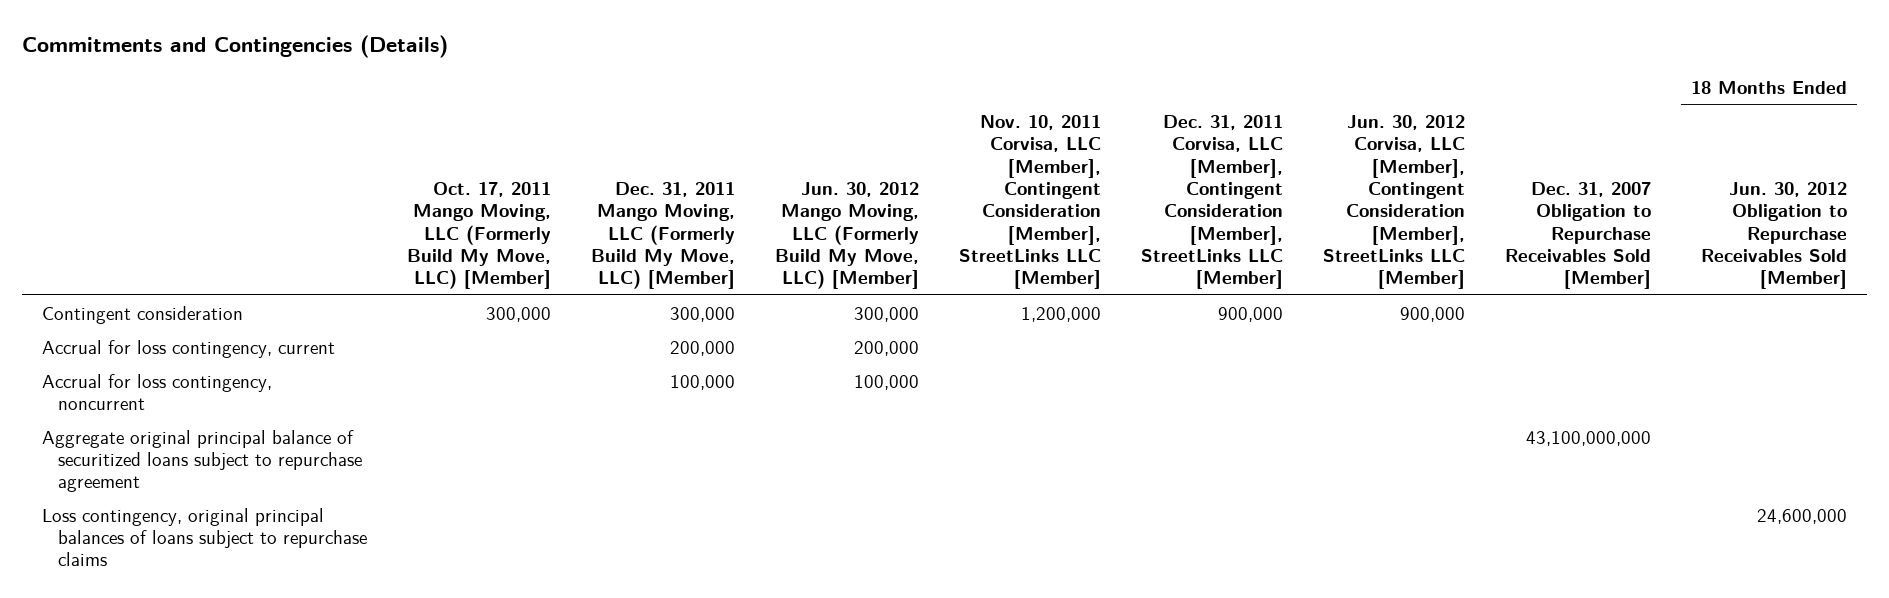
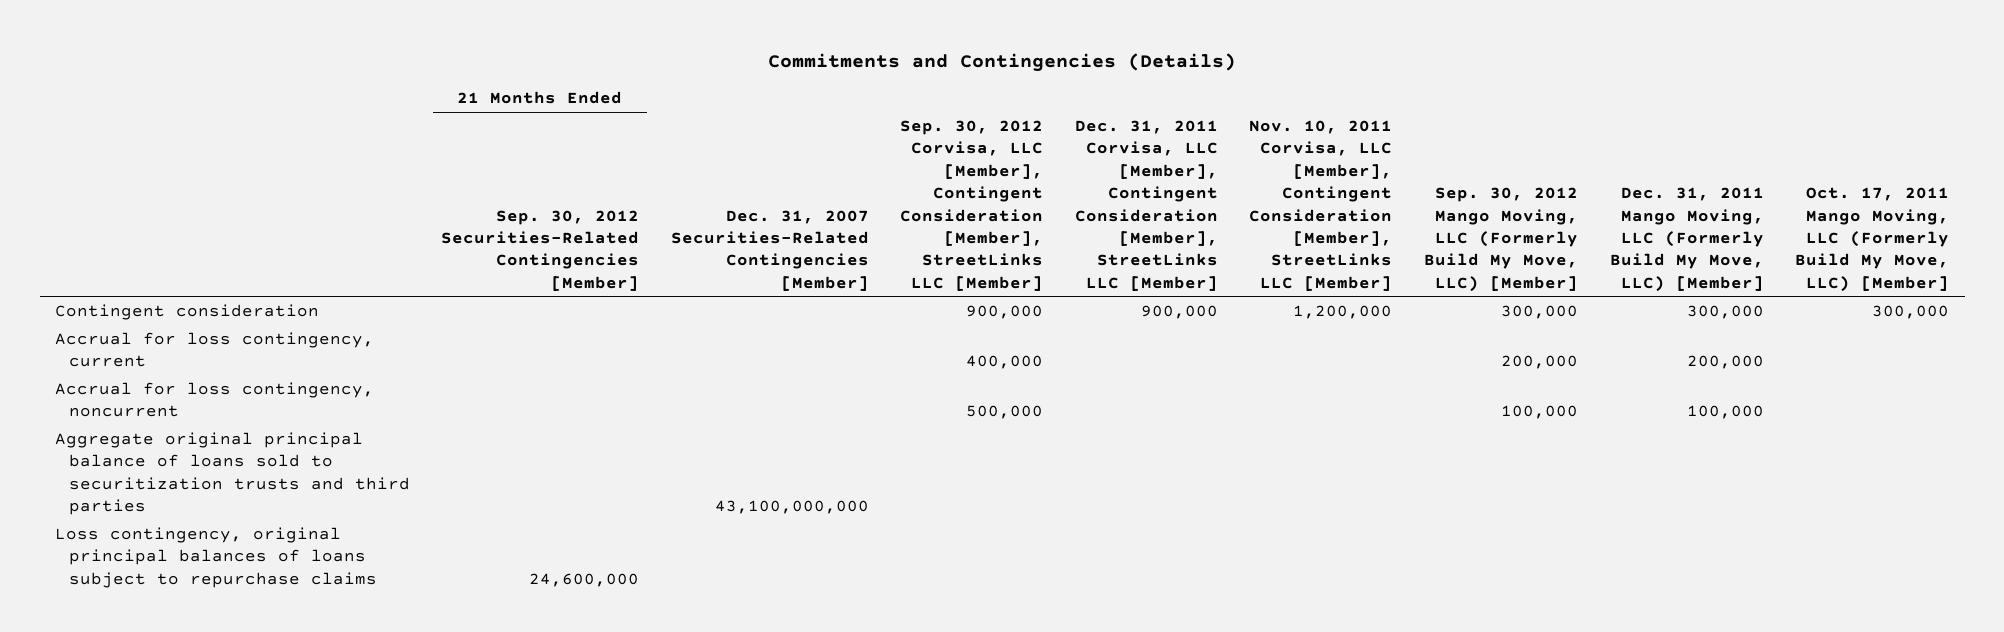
- | Oct. 17, 2011 Mango Moving, LLC (Formerly Build My Move, LLC) [Member] | Dec. 31, 2011 Mango Moving, LLC (Formerly Build My Move, LLC) [Member] | Jun. 30, 2012 Mango Moving, LLC (Formerly Build My Move, LLC) [Member] | Nov. 10, 2011 Corvisa, LLC [Member], Contingent Consideration [Member], StreetLinks LLC [Member] | Dec. 31, 2011 Corvisa, LLC [Member], Contingent Consideration [Member], StreetLinks LLC [Member] | Jun. 30, 2012 Corvisa, LLC [Member], Contingent Consideration [Member], StreetLinks LLC [Member] | Dec. 31, 2007 Obligation to Repurchase Receivables Sold [Member] | 18 Months Ended Jun. 30, 2012 Obligation to Repurchase Receivables Sold [Member]
+ | 21 Months Ended Sep. 30, 2012 Securities-Related Contingencies [Member] | Dec. 31, 2007 Securities-Related Contingencies [Member] | Sep. 30, 2012 Corvisa, LLC [Member], Contingent Consideration [Member], StreetLinks LLC [Member] | Dec. 31, 2011 Corvisa, LLC [Member], Contingent Consideration [Member], StreetLinks LLC [Member] | Nov. 10, 2011 Corvisa, LLC [Member], Contingent Consideration [Member], StreetLinks LLC [Member] | Sep. 30, 2012 Mango Moving, LLC (Formerly Build My Move, LLC) [Member] | Dec. 31, 2011 Mango Moving, LLC (Formerly Build My Move, LLC) [Member] | Oct. 17, 2011 Mango Moving, LLC (Formerly Build My Move, LLC) [Member]
- Aggregate original principal balance of securitized loans subject to repurchase agreement | | | | | | | 43,100,000,000 |
+ Aggregate original principal balance of loans sold to securitization trusts and third parties | | 43,100,000,000 | | | | | |

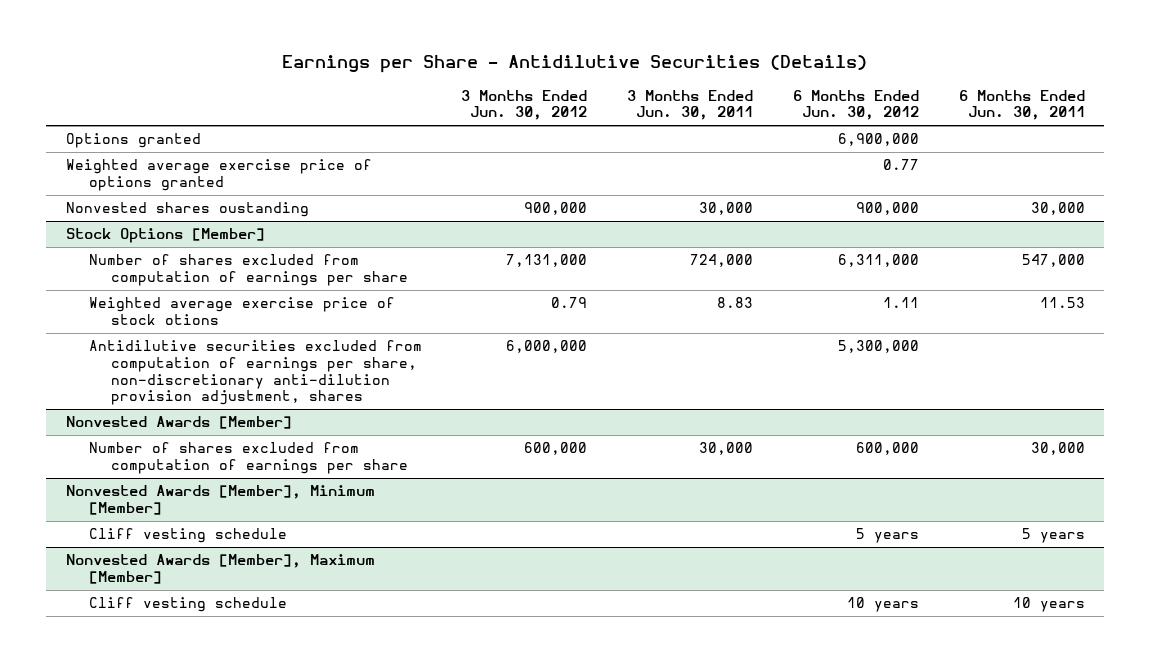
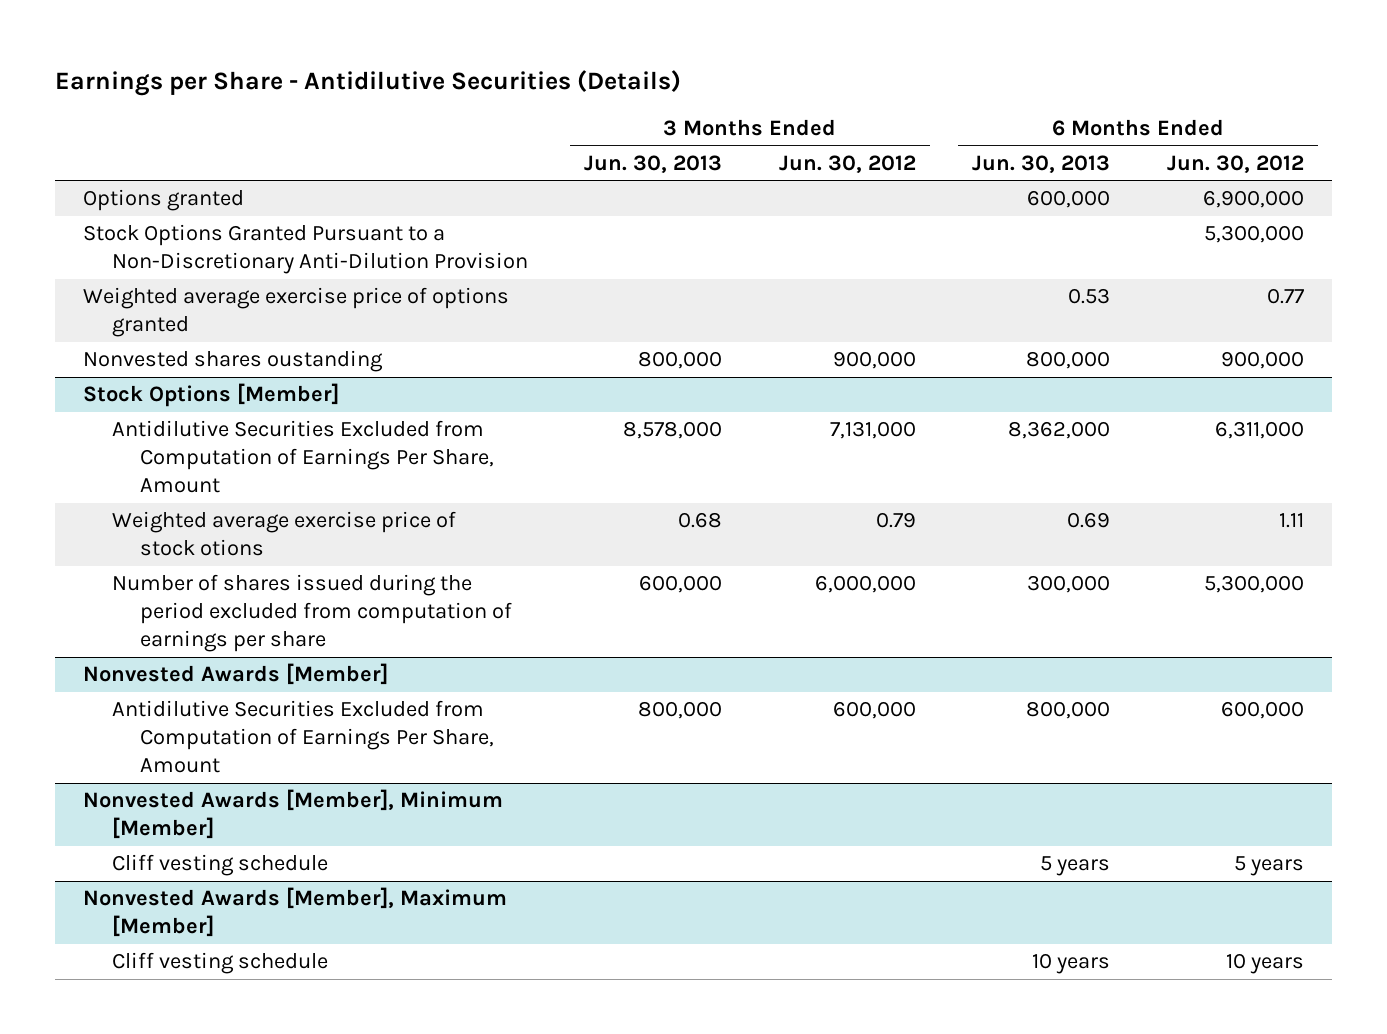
- | 3 Months Ended Jun. 30, 2012 | 3 Months Ended Jun. 30, 2011 | 6 Months Ended Jun. 30, 2012 | 6 Months Ended Jun. 30, 2011
+ | 3 Months Ended Jun. 30, 2013 | 3 Months Ended Jun. 30, 2012 | 6 Months Ended Jun. 30, 2013 | 6 Months Ended Jun. 30, 2012
+ Stock Options Granted Pursuant to a Non-Discretionary Anti-Dilution Provision | | | | 5,300,000
@ Stock Options [Member]
- Number of shares excluded from computation of earnings per share | 7,131,000 | 724,000 | 6,311,000 | 547,000
+ Antidilutive Securities Excluded from Computation of Earnings Per Share, Amount | 8,578,000 | 7,131,000 | 8,362,000 | 6,311,000
- Antidilutive securities excluded from computation of earnings per share, non-discretionary anti-dilution provision adjustment, shares | 6,000,000 | | 5,300,000 |
+ Number of shares issued during the period excluded from computation of earnings per share | 600,000 | 6,000,000 | 300,000 | 5,300,000
@ Nonvested Awards [Member]
- Number of shares excluded from computation of earnings per share | 600,000 | 30,000 | 600,000 | 30,000
+ Antidilutive Securities Excluded from Computation of Earnings Per Share, Amount | 800,000 | 600,000 | 800,000 | 600,000

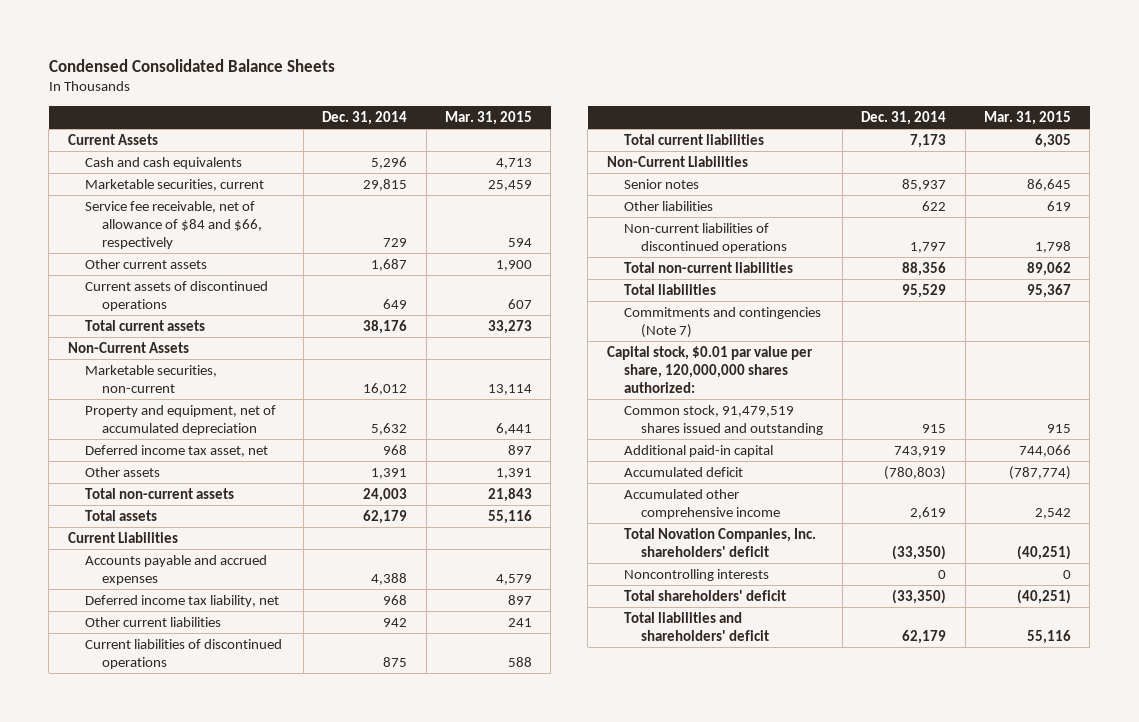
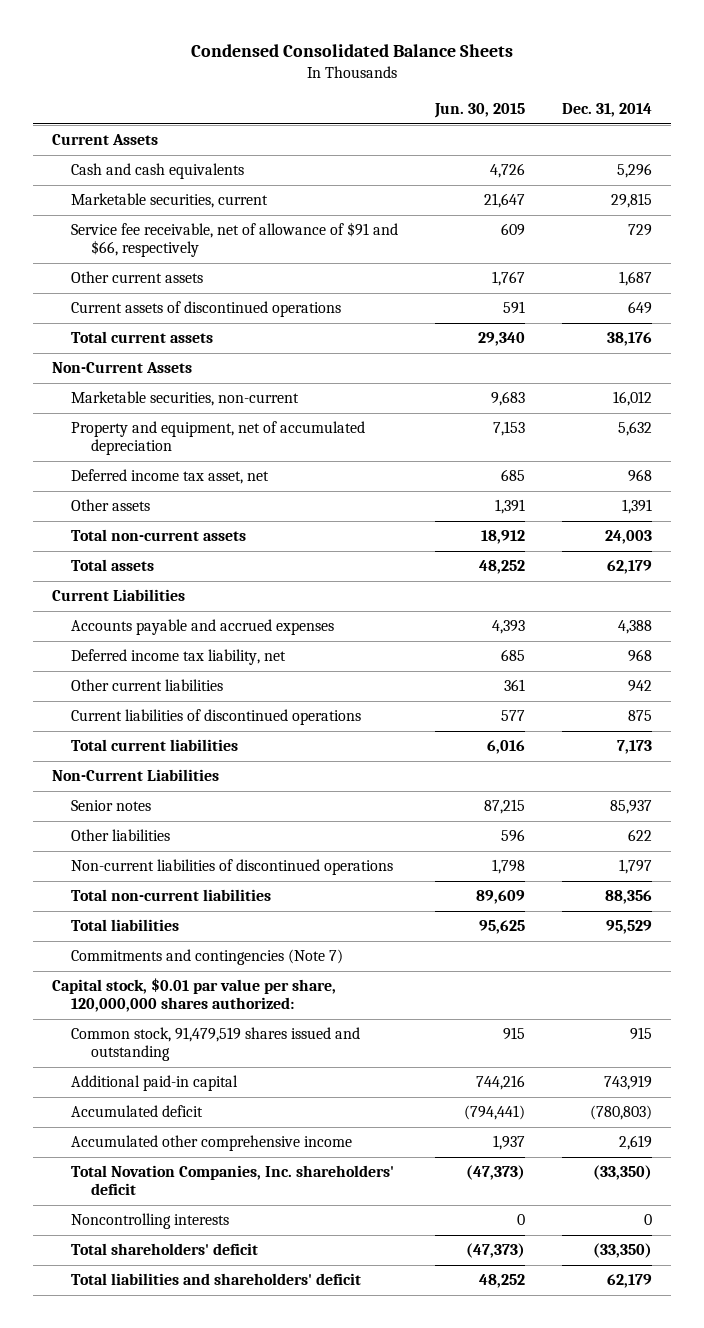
- | Dec. 31, 2014 | Mar. 31, 2015
+ | Jun. 30, 2015 | Dec. 31, 2014
- Service fee receivable, net of allowance of $84 and $66, respectively | 729 | 594
+ Service fee receivable, net of allowance of $91 and $66, respectively | 609 | 729

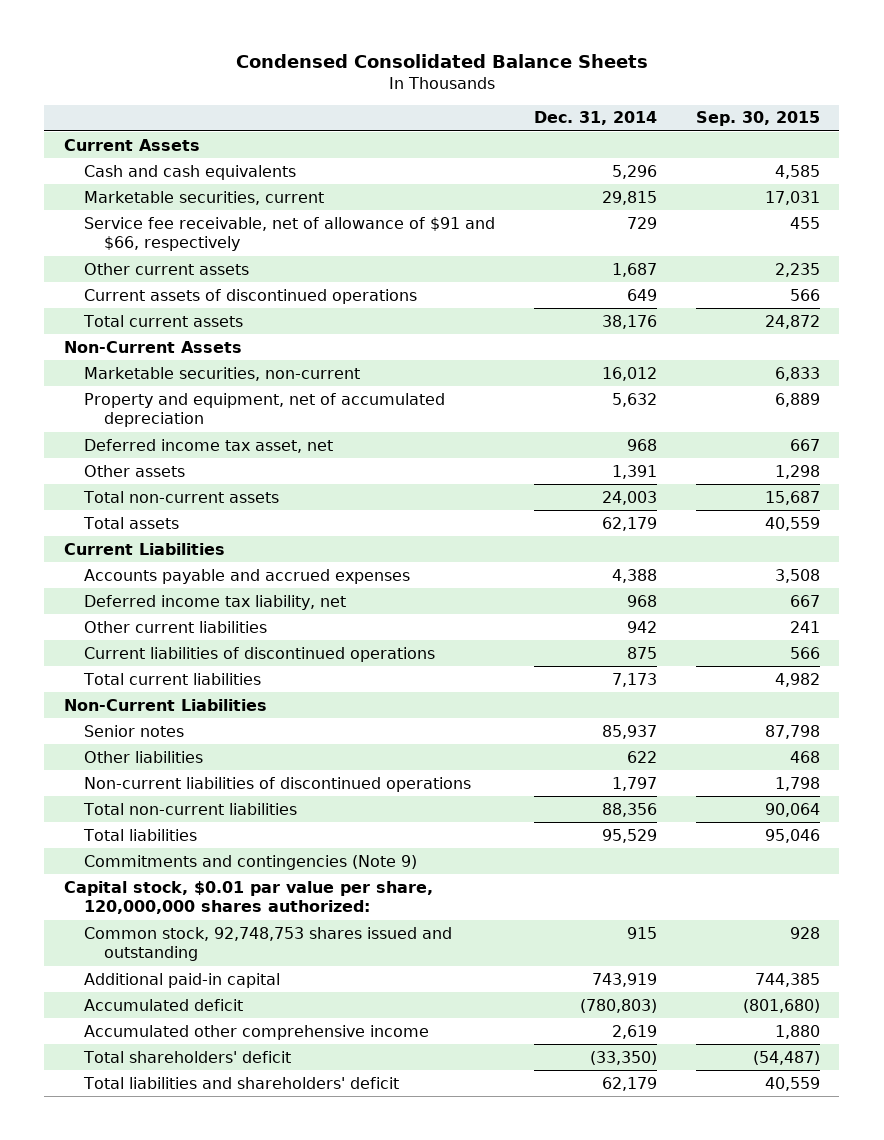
- | Jun. 30, 2015 | Dec. 31, 2014
+ | Dec. 31, 2014 | Sep. 30, 2015
- Commitments and contingencies (Note 7)
+ Commitments and contingencies (Note 9)
- Common stock, 91,479,519 shares issued and outstanding | 915 | 915
+ Common stock, 92,748,753 shares issued and outstanding | 915 | 928
- Total Novation Companies, Inc. shareholders' deficit | (47,373) | (33,350)
- Noncontrolling interests | 0 | 0

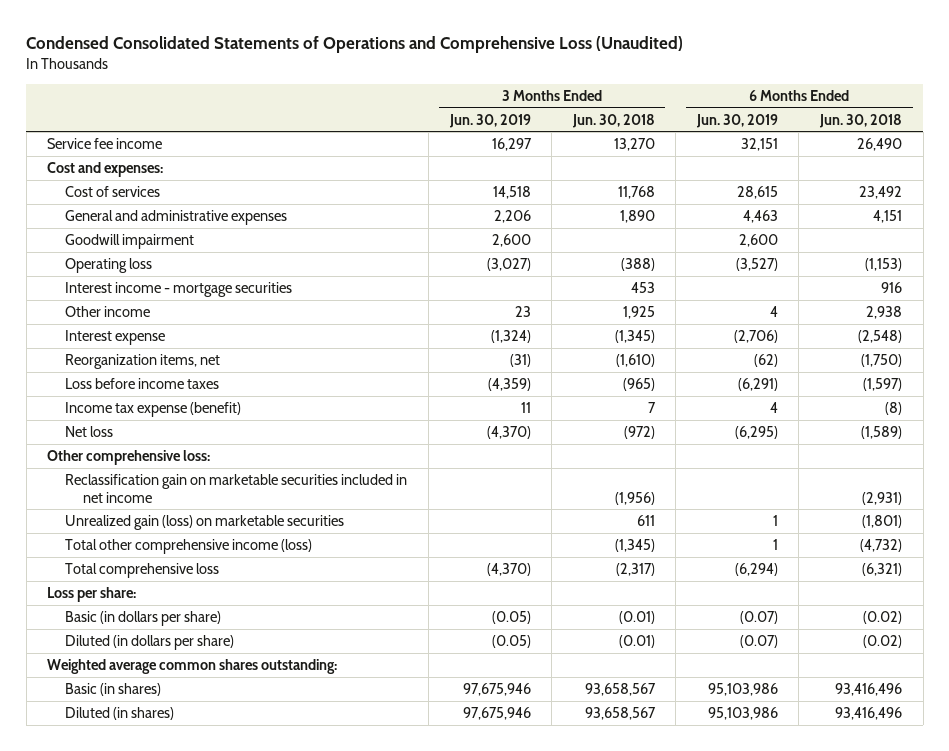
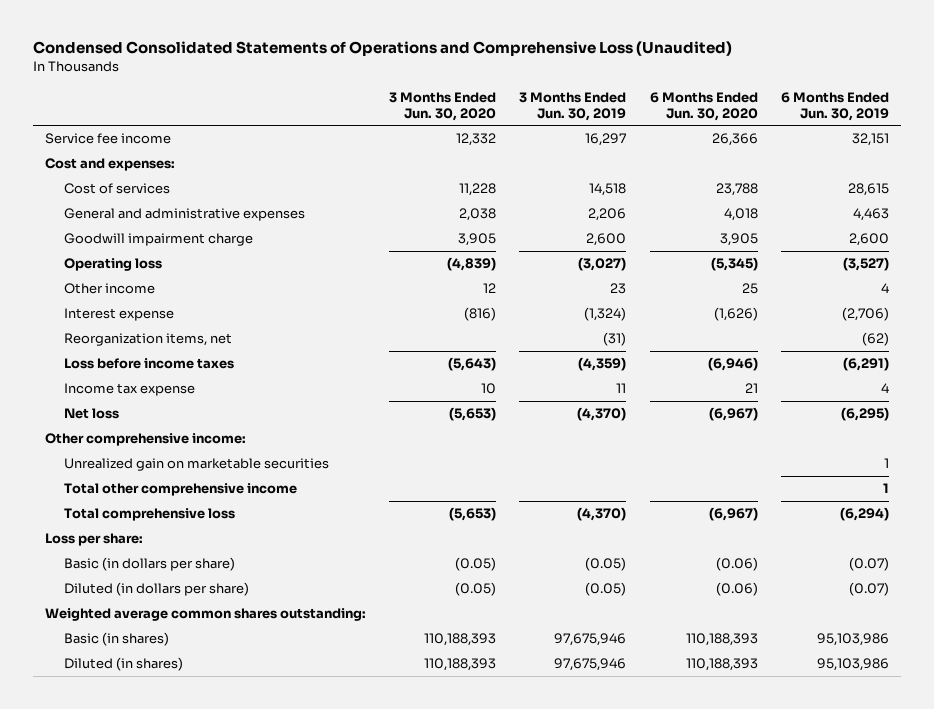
- | 3 Months Ended Jun. 30, 2019 | 3 Months Ended Jun. 30, 2018 | 6 Months Ended Jun. 30, 2019 | 6 Months Ended Jun. 30, 2018
+ | 3 Months Ended Jun. 30, 2020 | 3 Months Ended Jun. 30, 2019 | 6 Months Ended Jun. 30, 2020 | 6 Months Ended Jun. 30, 2019
- Goodwill impairment | 2,600 | | 2,600 |
+ Goodwill impairment charge | 3,905 | 2,600 | 3,905 | 2,600
- Interest income - mortgage securities | | 453 | | 916
- Income tax expense (benefit) | 11 | 7 | 4 | (8)
+ Income tax expense | 10 | 11 | 21 | 4
- Other comprehensive loss:
- Reclassification gain on marketable securities included in net income | | (1,956) | | (2,931)
- Unrealized gain (loss) on marketable securities | | 611 | 1 | (1,801)
- Total other comprehensive income (loss) | | (1,345) | 1 | (4,732)
+ Other comprehensive income:
+ Unrealized gain on marketable securities | | | | 1
+ Total other comprehensive income | | | | 1

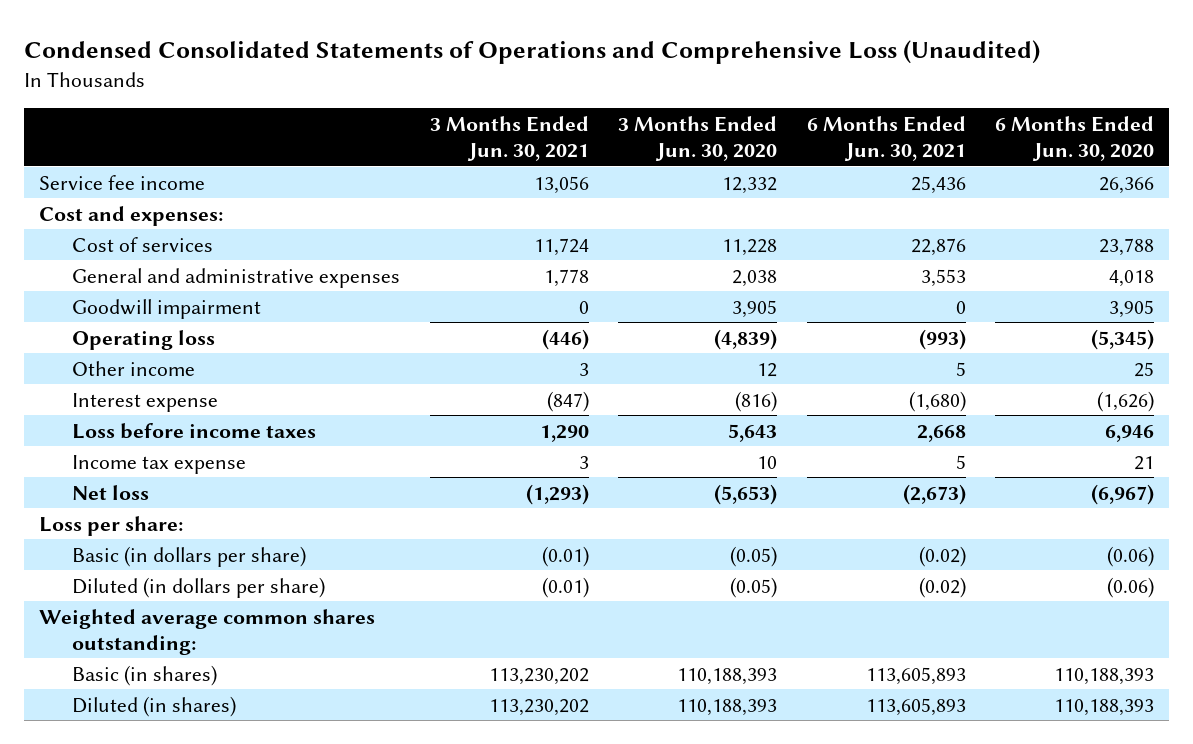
- | 3 Months Ended Jun. 30, 2020 | 3 Months Ended Jun. 30, 2019 | 6 Months Ended Jun. 30, 2020 | 6 Months Ended Jun. 30, 2019
+ | 3 Months Ended Jun. 30, 2021 | 3 Months Ended Jun. 30, 2020 | 6 Months Ended Jun. 30, 2021 | 6 Months Ended Jun. 30, 2020
- Goodwill impairment charge | 3,905 | 2,600 | 3,905 | 2,600
+ Goodwill impairment | 0 | 3,905 | 0 | 3,905
- Reorganization items, net | | (31) | | (62)
- Loss before income taxes | (5,643) | (4,359) | (6,946) | (6,291)
+ Loss before income taxes | 1,290 | 5,643 | 2,668 | 6,946
- Other comprehensive income:
- Unrealized gain on marketable securities | | | | 1
- Total other comprehensive income | | | | 1
- Total comprehensive loss | (5,653) | (4,370) | (6,967) | (6,294)

